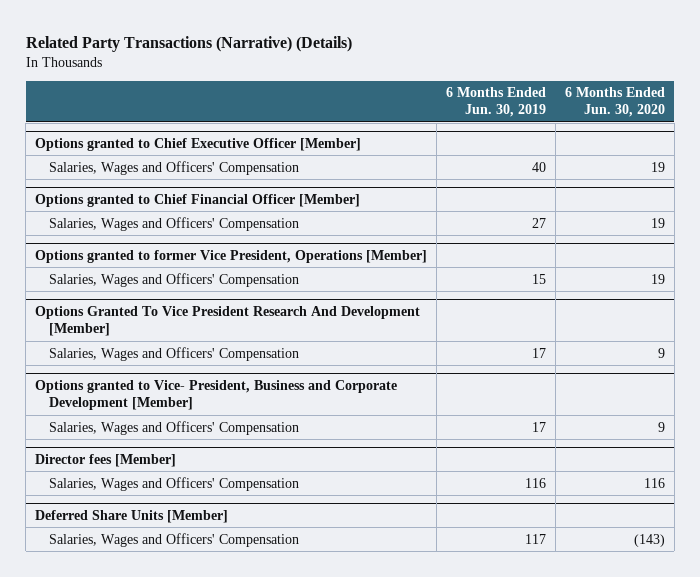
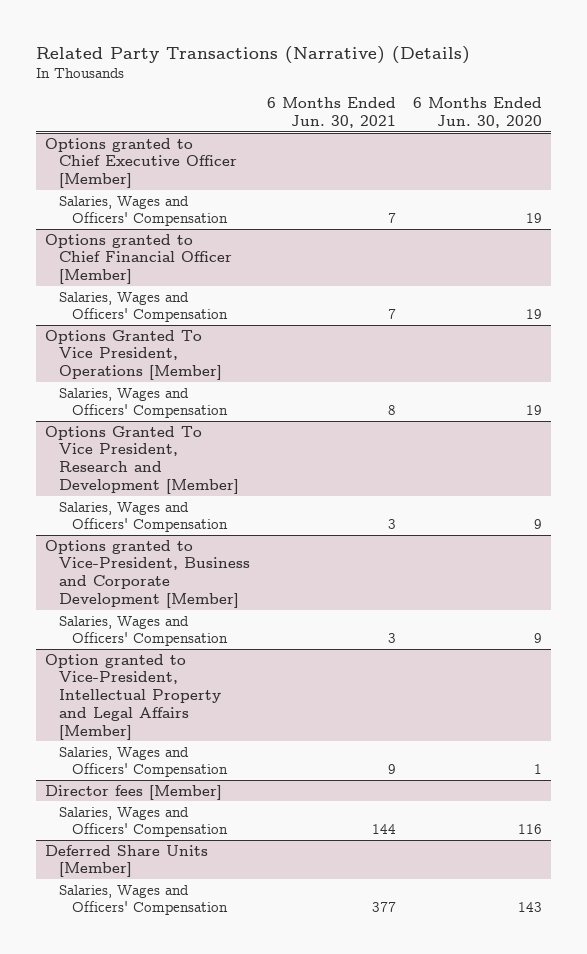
- | 6 Months Ended Jun. 30, 2019 | 6 Months Ended Jun. 30, 2020
+ | 6 Months Ended Jun. 30, 2021 | 6 Months Ended Jun. 30, 2020
- Options granted to former Vice President, Operations [Member]
+ Options Granted To Vice President, Operations [Member]
- Options Granted To Vice President Research And Development [Member]
+ Options Granted To Vice President, Research and Development [Member]
- Options granted to Vice- President, Business and Corporate Development [Member]
+ Options granted to Vice-President, Business and Corporate Development [Member]
+ Option granted to Vice-President, Intellectual Property and Legal Affairs [Member]
+ Salaries, Wages and Officers' Compensation | 9 | 1
@ Deferred Share Units [Member]
- Salaries, Wages and Officers' Compensation | 117 | (143)
+ Salaries, Wages and Officers' Compensation | 377 | 143

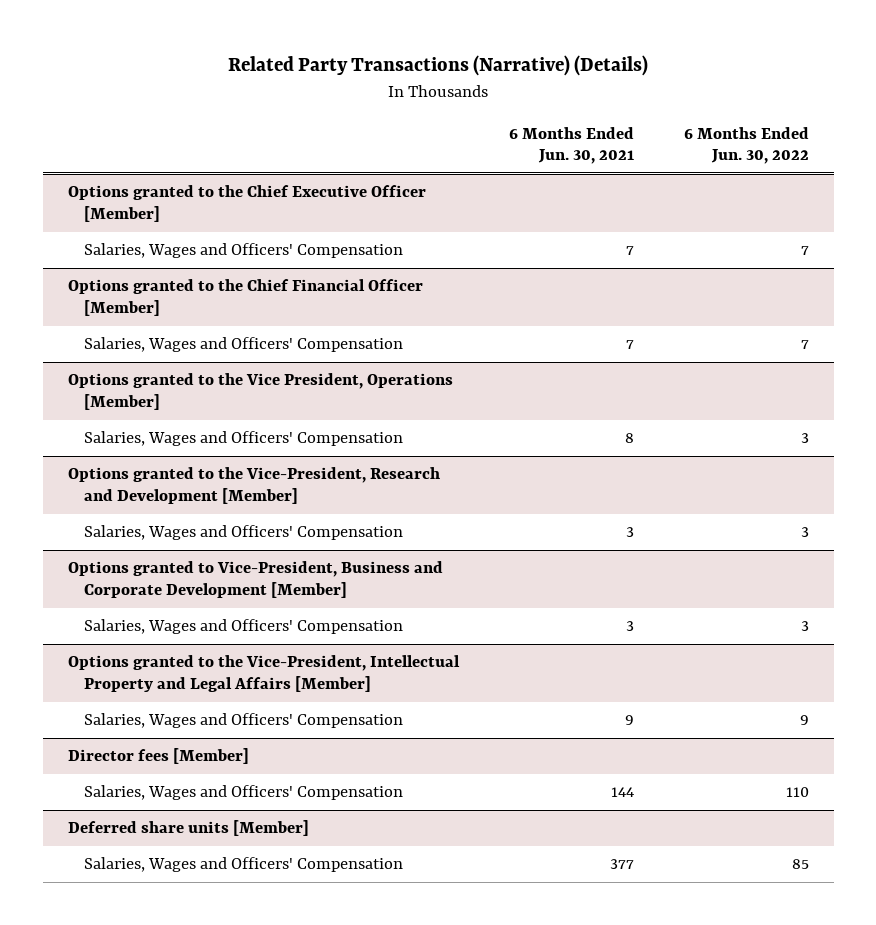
- | 6 Months Ended Jun. 30, 2021 | 6 Months Ended Jun. 30, 2020
+ | 6 Months Ended Jun. 30, 2021 | 6 Months Ended Jun. 30, 2022
- Options granted to Chief Executive Officer [Member]
+ Options granted to the Chief Executive Officer [Member]
- Options granted to Chief Financial Officer [Member]
+ Options granted to the Chief Financial Officer [Member]
- Options Granted To Vice President, Operations [Member]
+ Options granted to the Vice President, Operations [Member]
- Options Granted To Vice President, Research and Development [Member]
+ Options granted to the Vice-President, Research and Development [Member]
- Option granted to Vice-President, Intellectual Property and Legal Affairs [Member]
+ Options granted to the Vice-President, Intellectual Property and Legal Affairs [Member]
- Deferred Share Units [Member]
+ Deferred share units [Member]

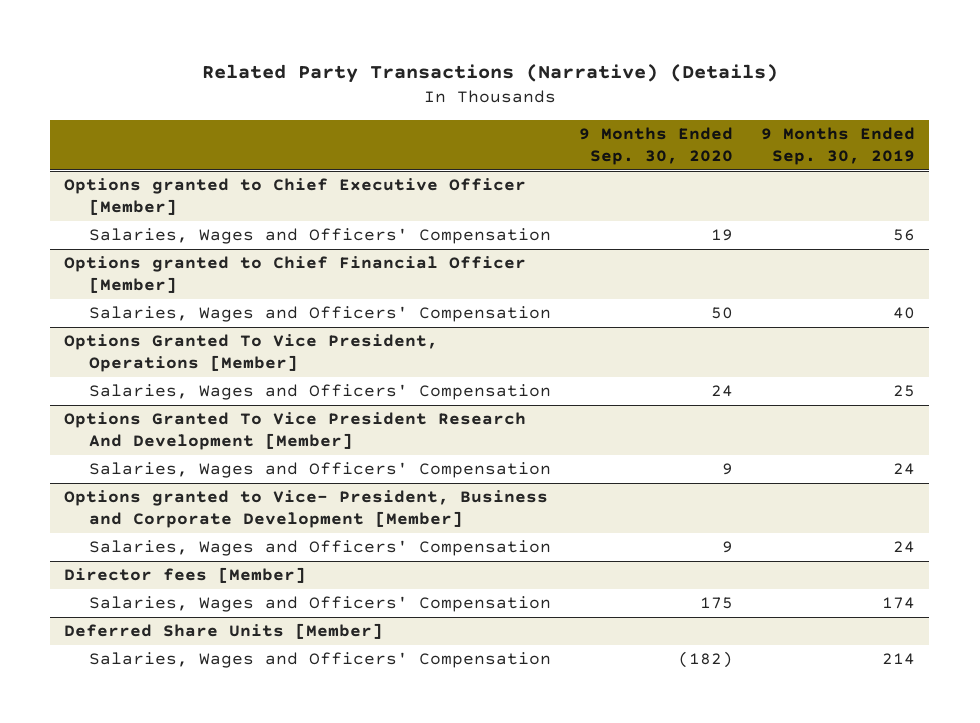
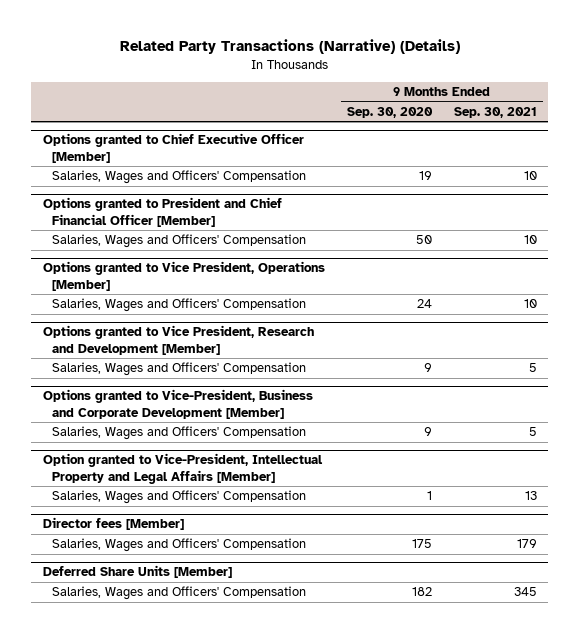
- | 9 Months Ended Sep. 30, 2020 | 9 Months Ended Sep. 30, 2019
+ | 9 Months Ended Sep. 30, 2020 | 9 Months Ended Sep. 30, 2021
- Options granted to Chief Financial Officer [Member]
+ Options granted to President and Chief Financial Officer [Member]
- Options Granted To Vice President, Operations [Member]
+ Options granted to Vice President, Operations [Member]
- Options Granted To Vice President Research And Development [Member]
+ Options granted to Vice President, Research and Development [Member]
- Options granted to Vice- President, Business and Corporate Development [Member]
+ Options granted to Vice-President, Business and Corporate Development [Member]
+ Option granted to Vice-President, Intellectual Property and Legal Affairs [Member]
+ Salaries, Wages and Officers' Compensation | 1 | 13
@ Deferred Share Units [Member]
- Salaries, Wages and Officers' Compensation | (182) | 214
+ Salaries, Wages and Officers' Compensation | 182 | 345

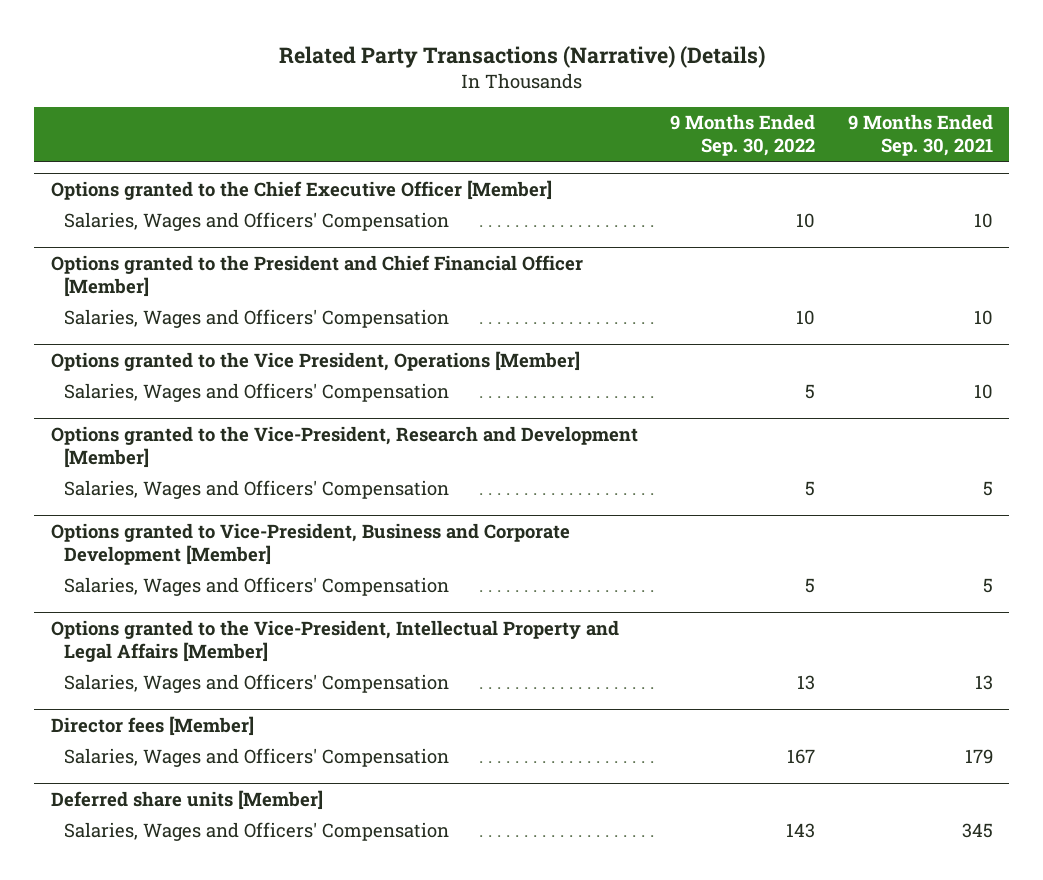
- | 9 Months Ended Sep. 30, 2020 | 9 Months Ended Sep. 30, 2021
+ | 9 Months Ended Sep. 30, 2022 | 9 Months Ended Sep. 30, 2021
- Options granted to Chief Executive Officer [Member]
+ Options granted to the Chief Executive Officer [Member]
- Options granted to President and Chief Financial Officer [Member]
+ Options granted to the President and Chief Financial Officer [Member]
- Options granted to Vice President, Operations [Member]
+ Options granted to the Vice President, Operations [Member]
- Options granted to Vice President, Research and Development [Member]
+ Options granted to the Vice-President, Research and Development [Member]
- Option granted to Vice-President, Intellectual Property and Legal Affairs [Member]
+ Options granted to the Vice-President, Intellectual Property and Legal Affairs [Member]
- Deferred Share Units [Member]
+ Deferred share units [Member]

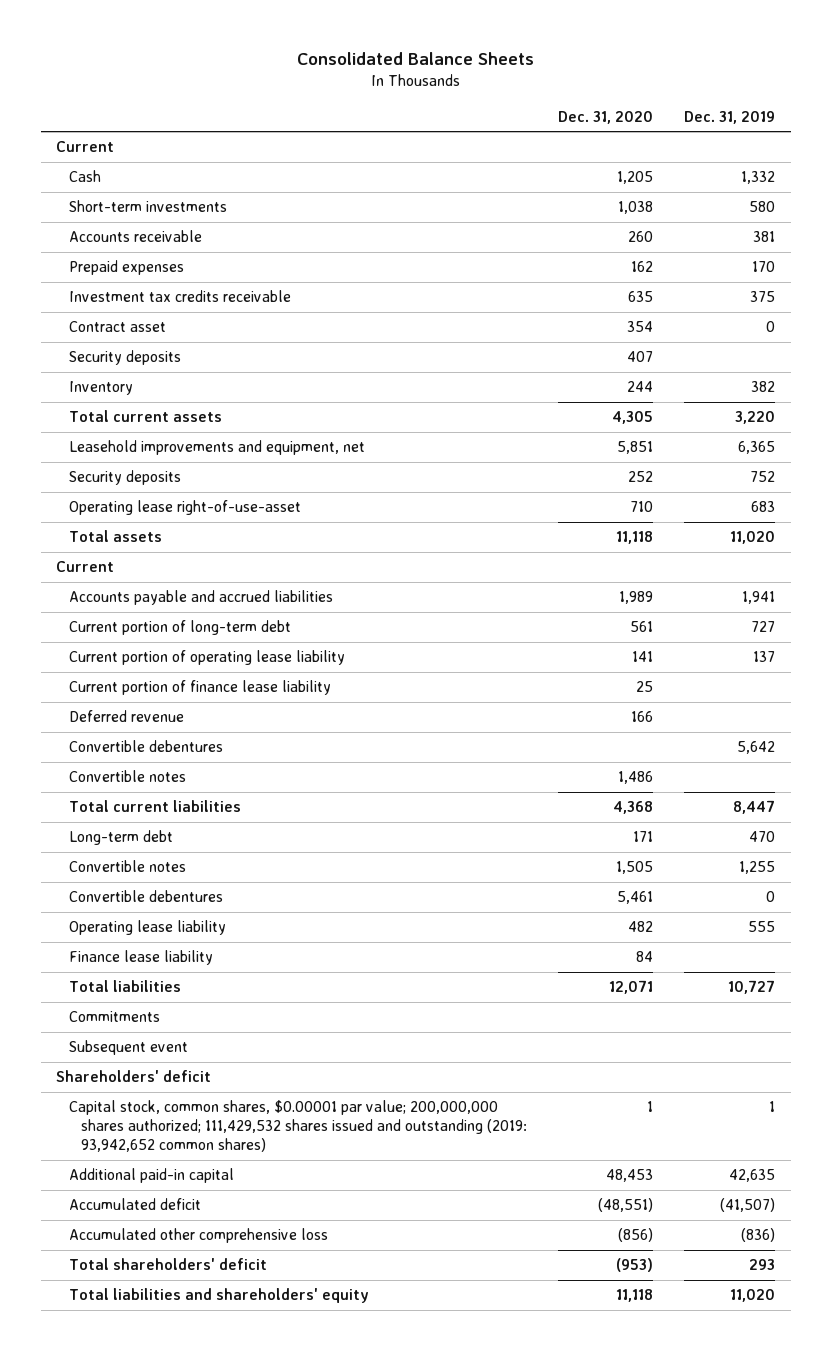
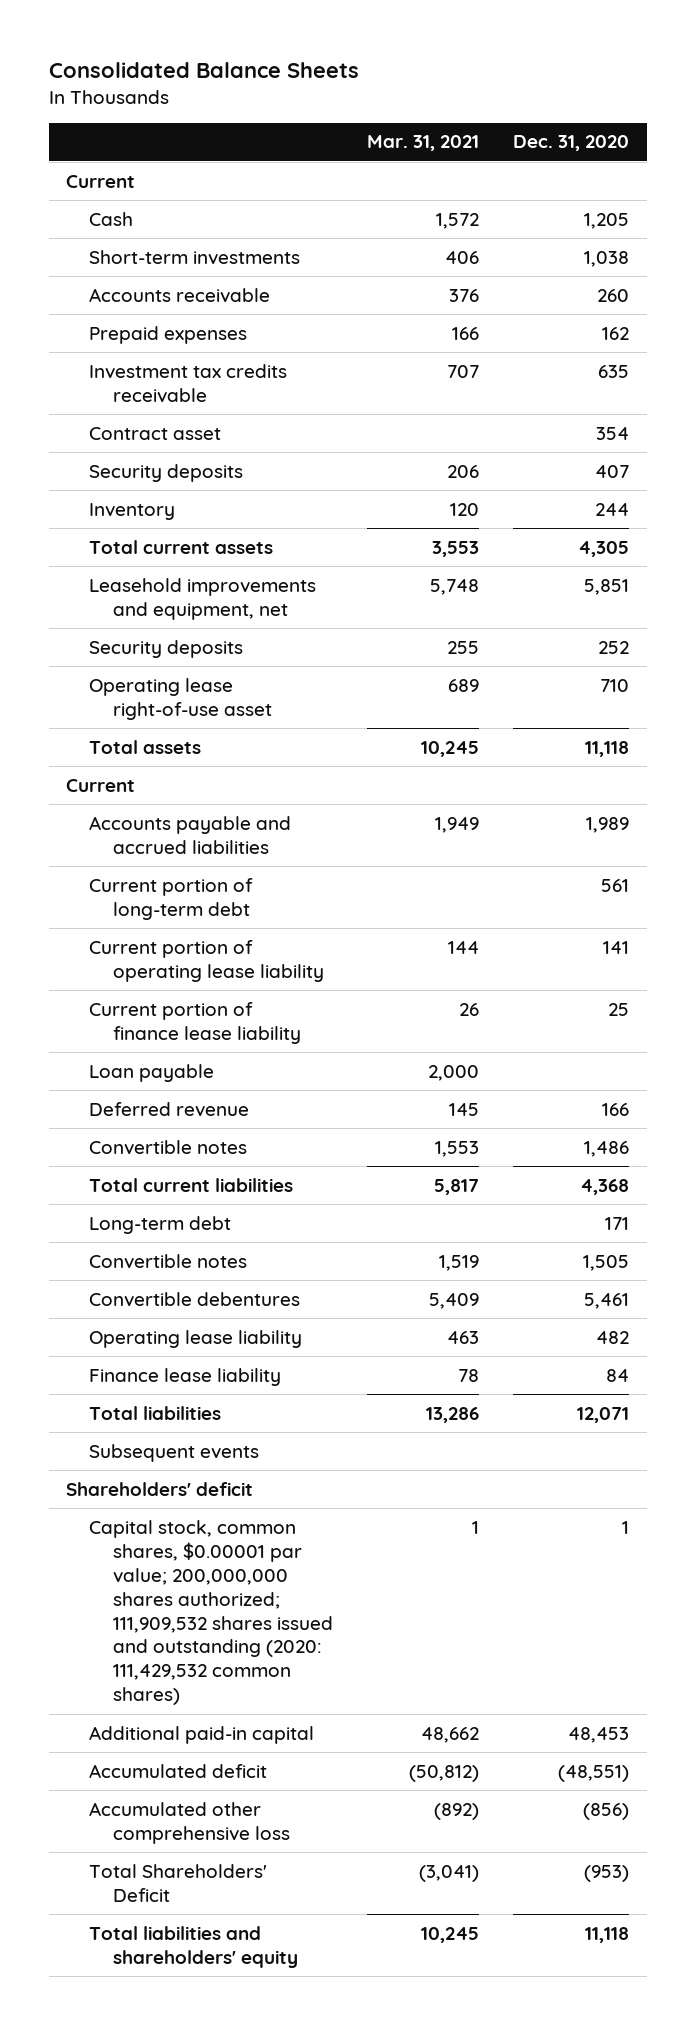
- | Dec. 31, 2020 | Dec. 31, 2019
+ | Mar. 31, 2021 | Dec. 31, 2020
- Operating lease right-of-use-asset | 710 | 683
+ Operating lease right-of-use asset | 689 | 710
+ Loan payable | 2,000 |
- Convertible debentures | | 5,642
- Commitments
- Subsequent event
+ Subsequent events
- Capital stock, common shares, $0.00001 par value; 200,000,000 shares authorized; 111,429,532 shares issued and outstanding (2019: 93,942,652 common shares) | 1 | 1
+ Capital stock, common shares, $0.00001 par value; 200,000,000 shares authorized; 111,909,532 shares issued and outstanding (2020: 111,429,532 common shares) | 1 | 1
- Total shareholders' deficit | (953) | 293
+ Total Shareholders' Deficit | (3,041) | (953)

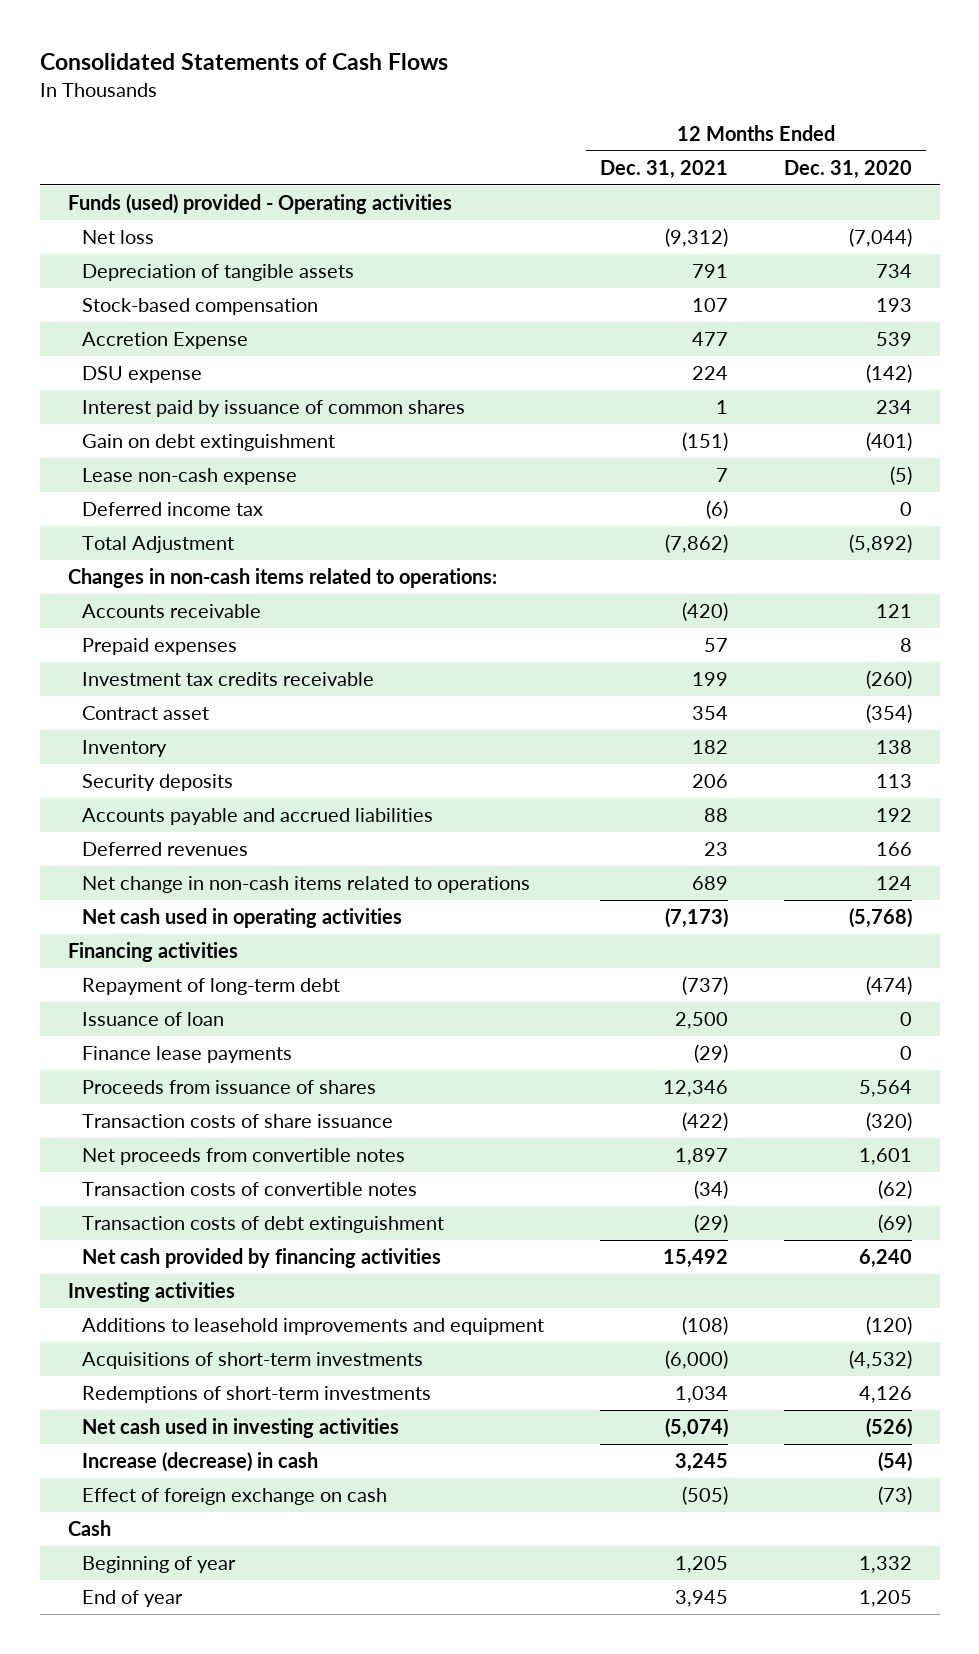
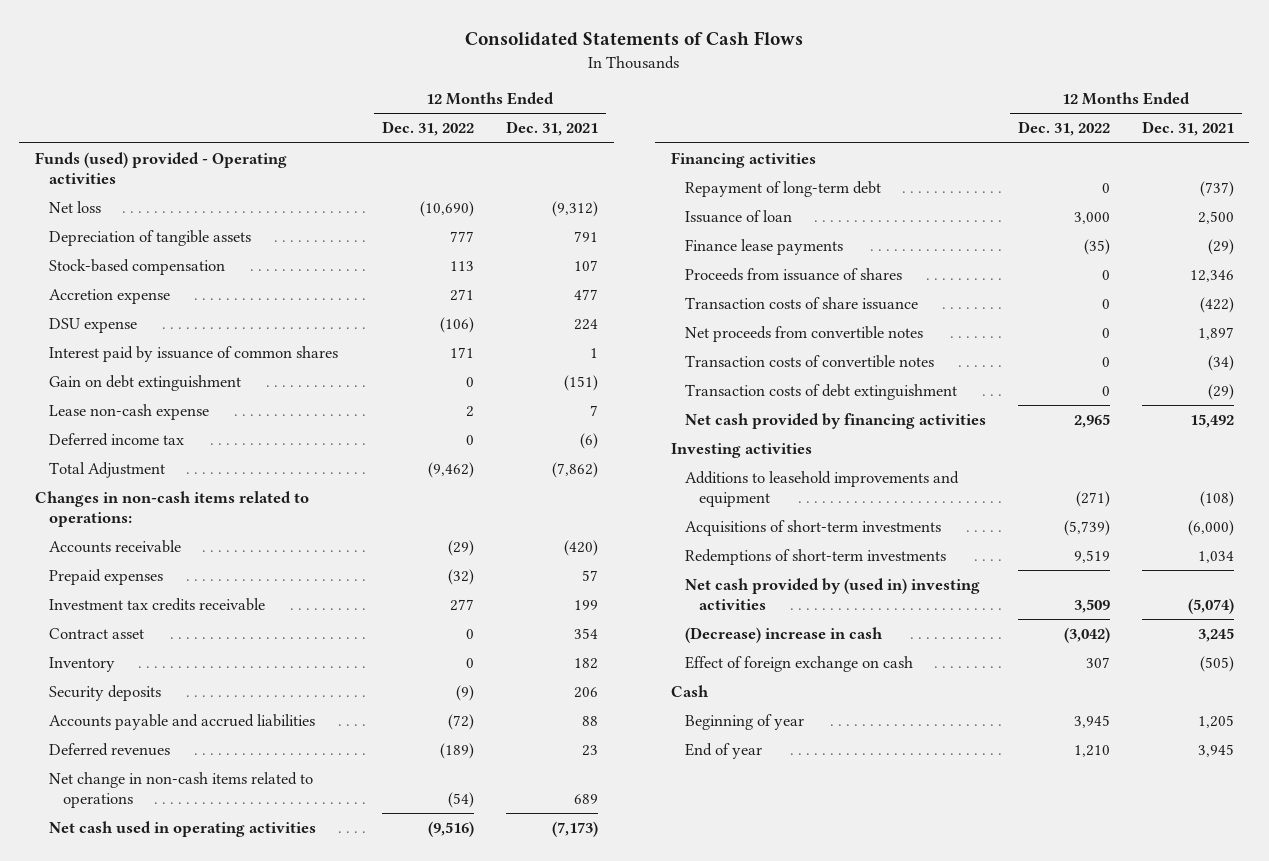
- | 12 Months Ended Dec. 31, 2021 | 12 Months Ended Dec. 31, 2020
+ | 12 Months Ended Dec. 31, 2022 | 12 Months Ended Dec. 31, 2021
- Accretion Expense | 477 | 539
+ Accretion expense | 271 | 477
- Net cash used in investing activities | (5,074) | (526)
- Increase (decrease) in cash | 3,245 | (54)
+ Net cash provided by (used in) investing activities | 3,509 | (5,074)
+ (Decrease) increase in cash | (3,042) | 3,245

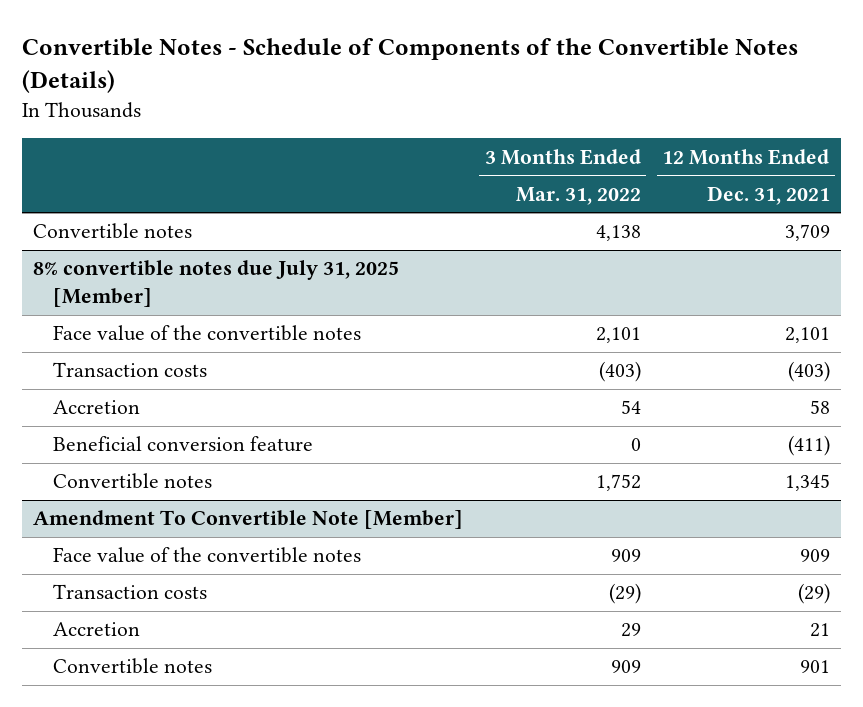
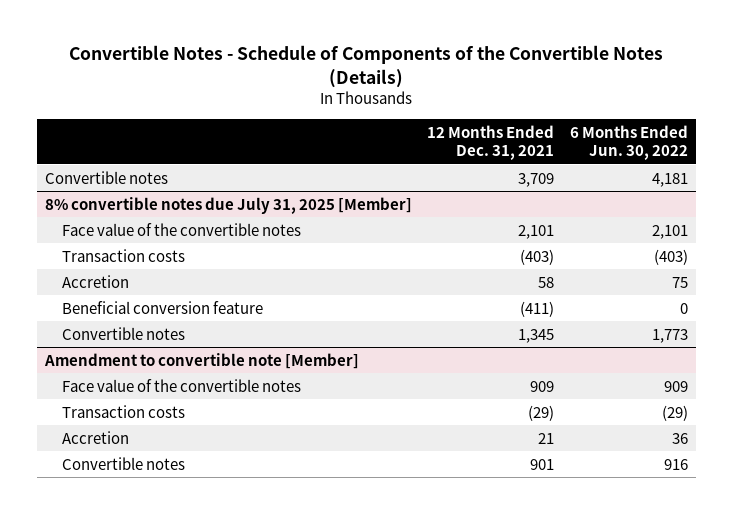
- | 3 Months Ended Mar. 31, 2022 | 12 Months Ended Dec. 31, 2021
+ | 12 Months Ended Dec. 31, 2021 | 6 Months Ended Jun. 30, 2022
- Amendment To Convertible Note [Member]
+ Amendment to convertible note [Member]

